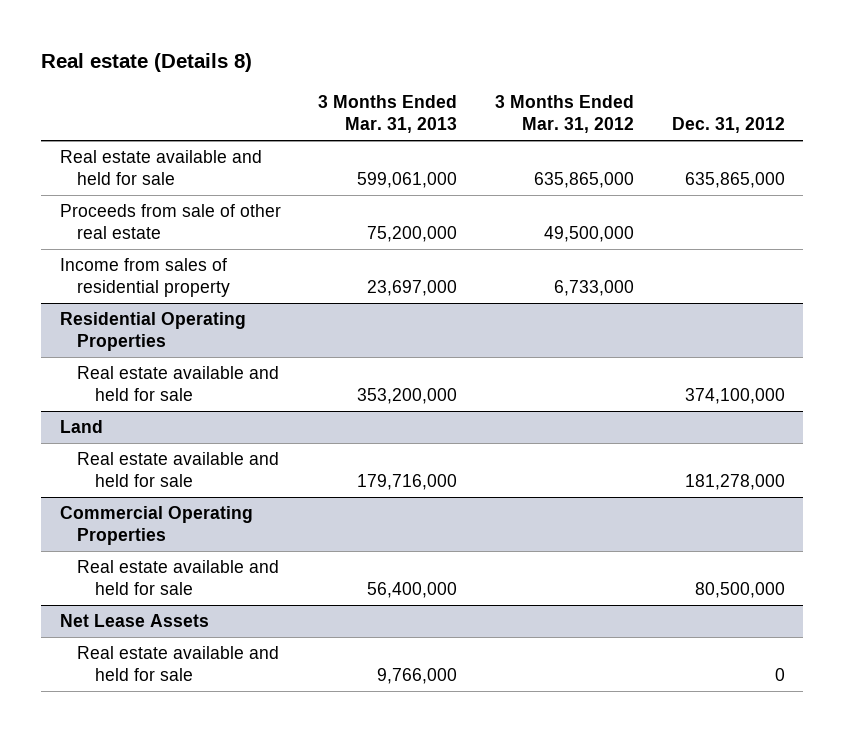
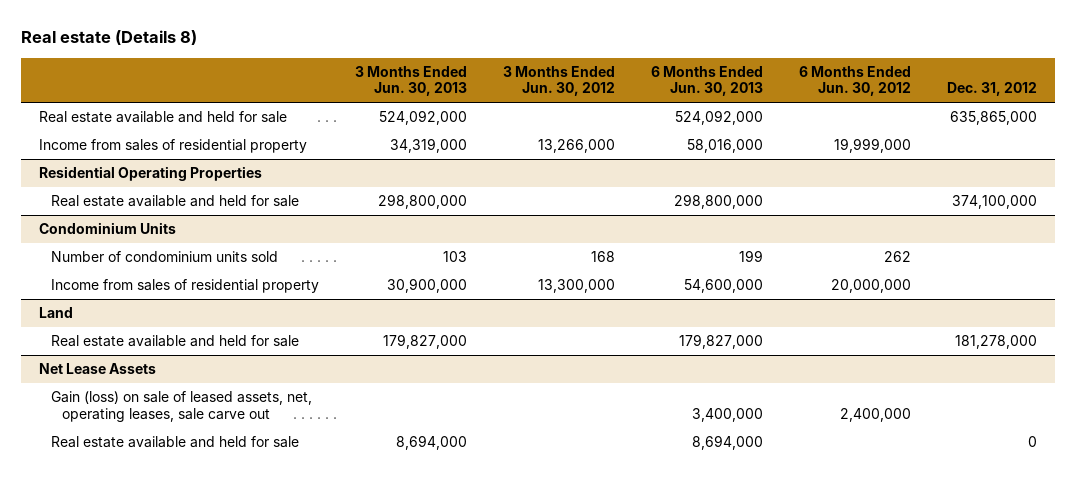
- | 3 Months Ended Mar. 31, 2013 | 3 Months Ended Mar. 31, 2012 | Dec. 31, 2012
+ | 3 Months Ended Jun. 30, 2013 | 3 Months Ended Jun. 30, 2012 | 6 Months Ended Jun. 30, 2013 | 6 Months Ended Jun. 30, 2012 | Dec. 31, 2012
- Proceeds from sale of other real estate | 75,200,000 | 49,500,000 |
+ Condominium Units
+ Number of condominium units sold | 103 | 168 | 199 | 262 |
+ Income from sales of residential property | 30,900,000 | 13,300,000 | 54,600,000 | 20,000,000 |
- Commercial Operating Properties
- Real estate available and held for sale | 56,400,000 | | 80,500,000
@ Net Lease Assets
+ Gain (loss) on sale of leased assets, net, operating leases, sale carve out | | | 3,400,000 | 2,400,000 |

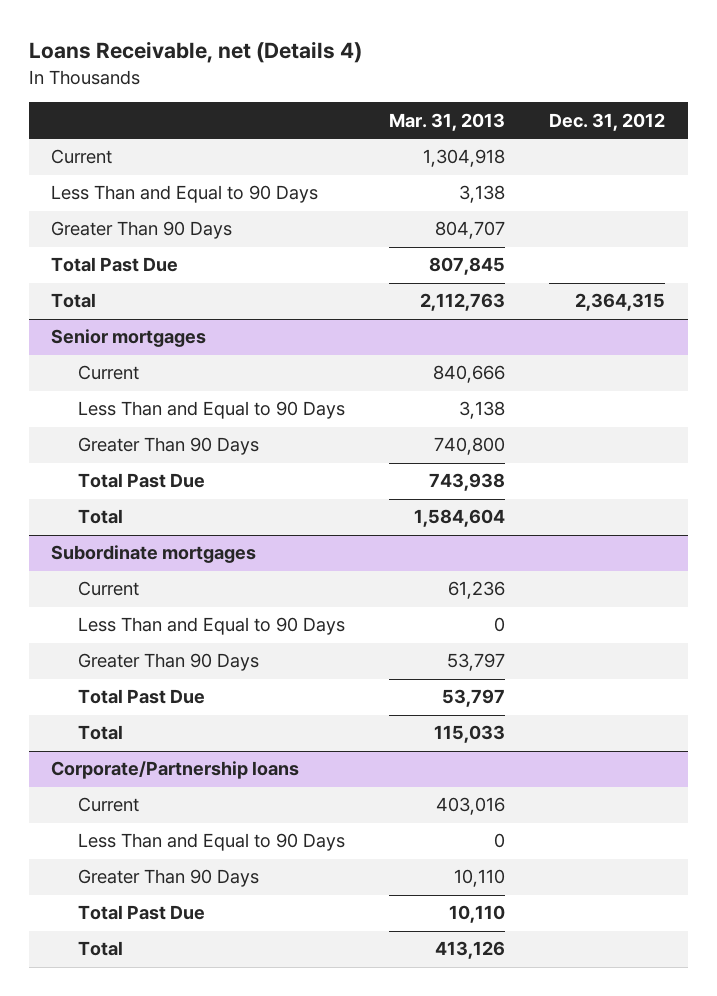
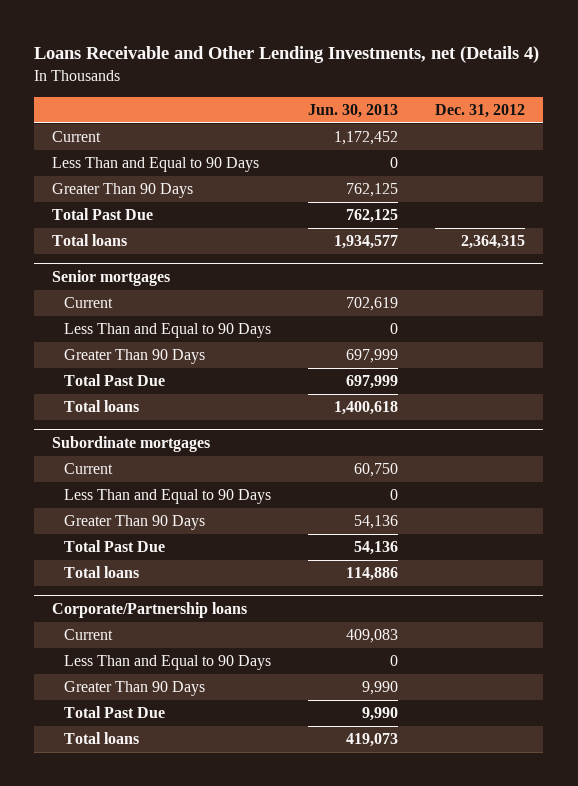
- Loans Receivable, net (Details 4)
+ Loans Receivable and Other Lending Investments, net (Details 4)
- | Mar. 31, 2013 | Dec. 31, 2012
+ | Jun. 30, 2013 | Dec. 31, 2012
- Total | 2,112,763 | 2,364,315
+ Total loans | 1,934,577 | 2,364,315
@ Senior mortgages
- Total | 1,584,604 |
+ Total loans | 1,400,618 |
@ Subordinate mortgages
- Total | 115,033 |
+ Total loans | 114,886 |
@ Corporate/Partnership loans
- Total | 413,126 |
+ Total loans | 419,073 |

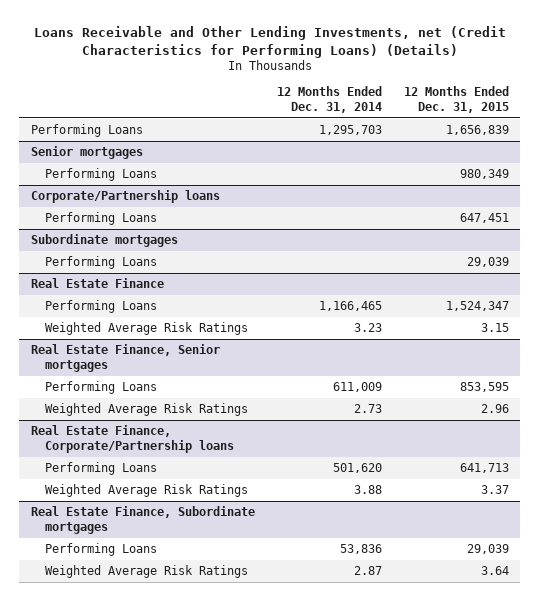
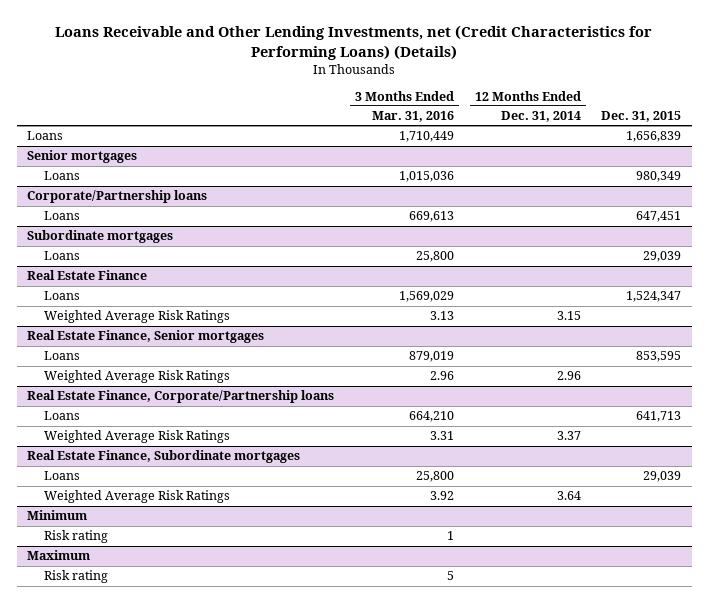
- | 12 Months Ended Dec. 31, 2014 | 12 Months Ended Dec. 31, 2015
+ | 3 Months Ended Mar. 31, 2016 | 12 Months Ended Dec. 31, 2014 | Dec. 31, 2015
- Performing Loans | 1,295,703 | 1,656,839
+ Loans | 1,710,449 | | 1,656,839
@ Senior mortgages
- Performing Loans | | 980,349
+ Loans | 1,015,036 | | 980,349
@ Corporate/Partnership loans
- Performing Loans | | 647,451
+ Loans | 669,613 | | 647,451
@ Subordinate mortgages
- Performing Loans | | 29,039
+ Loans | 25,800 | | 29,039
@ Real Estate Finance
- Performing Loans | 1,166,465 | 1,524,347
- Weighted Average Risk Ratings | 3.23 | 3.15
+ Loans | 1,569,029 | | 1,524,347
+ Weighted Average Risk Ratings | 3.13 | 3.15 |
@ Real Estate Finance, Senior mortgages
- Performing Loans | 611,009 | 853,595
- Weighted Average Risk Ratings | 2.73 | 2.96
+ Loans | 879,019 | | 853,595
+ Weighted Average Risk Ratings | 2.96 | 2.96 |
@ Real Estate Finance, Corporate/Partnership loans
- Performing Loans | 501,620 | 641,713
- Weighted Average Risk Ratings | 3.88 | 3.37
+ Loans | 664,210 | | 641,713
+ Weighted Average Risk Ratings | 3.31 | 3.37 |
@ Real Estate Finance, Subordinate mortgages
- Performing Loans | 53,836 | 29,039
- Weighted Average Risk Ratings | 2.87 | 3.64
+ Loans | 25,800 | | 29,039
+ Weighted Average Risk Ratings | 3.92 | 3.64 |
+ Minimum
+ Risk rating | 1 | |
+ Maximum
+ Risk rating | 5 | |

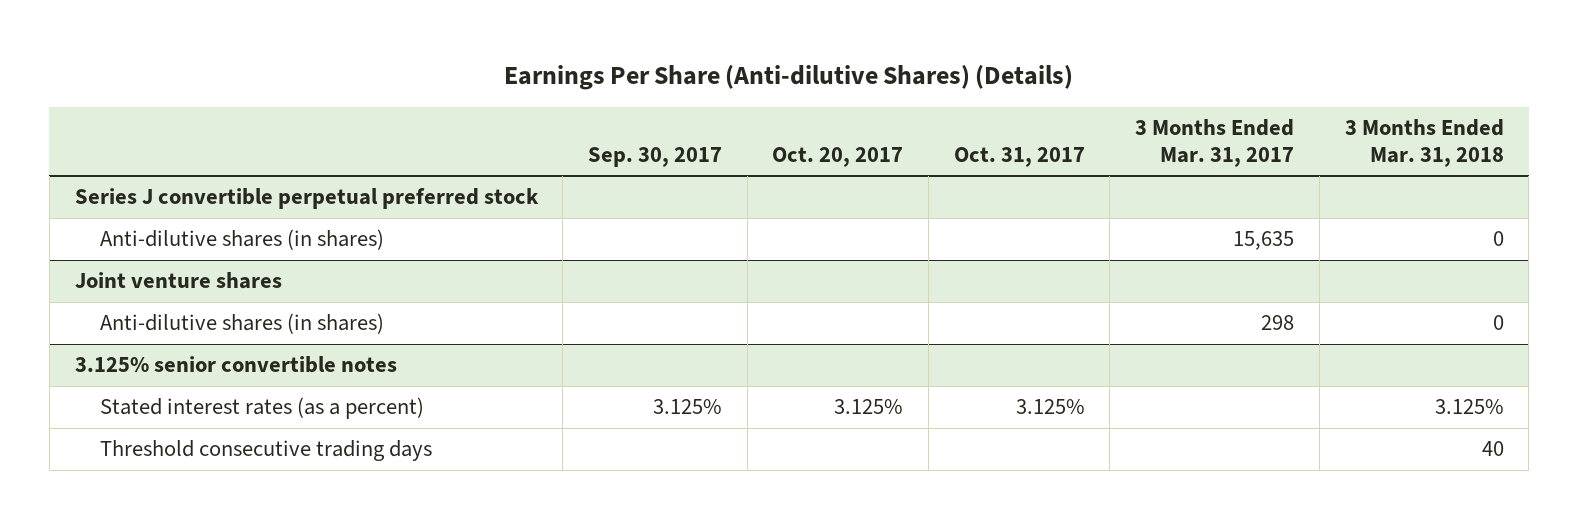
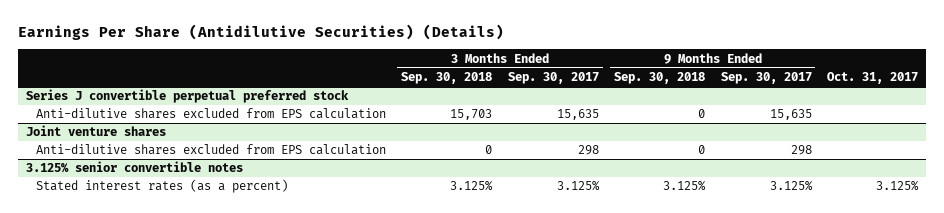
- Earnings Per Share (Anti-dilutive Shares) (Details)
+ Earnings Per Share (Antidilutive Securities) (Details)
- | Sep. 30, 2017 | Oct. 20, 2017 | Oct. 31, 2017 | 3 Months Ended Mar. 31, 2017 | 3 Months Ended Mar. 31, 2018
+ | 3 Months Ended Sep. 30, 2018 | 3 Months Ended Sep. 30, 2017 | 9 Months Ended Sep. 30, 2018 | 9 Months Ended Sep. 30, 2017 | Oct. 31, 2017
@ Series J convertible perpetual preferred stock
- Anti-dilutive shares (in shares) | | | | 15,635 | 0
+ Anti-dilutive shares excluded from EPS calculation | 15,703 | 15,635 | 0 | 15,635 |
@ Joint venture shares
- Anti-dilutive shares (in shares) | | | | 298 | 0
+ Anti-dilutive shares excluded from EPS calculation | 0 | 298 | 0 | 298 |
@ 3.125% senior convertible notes
- Threshold consecutive trading days | | | | | 40

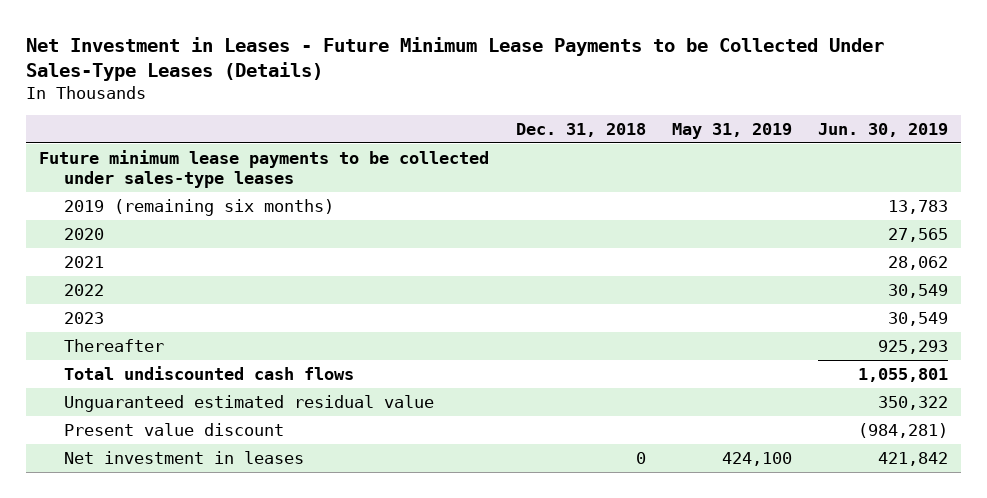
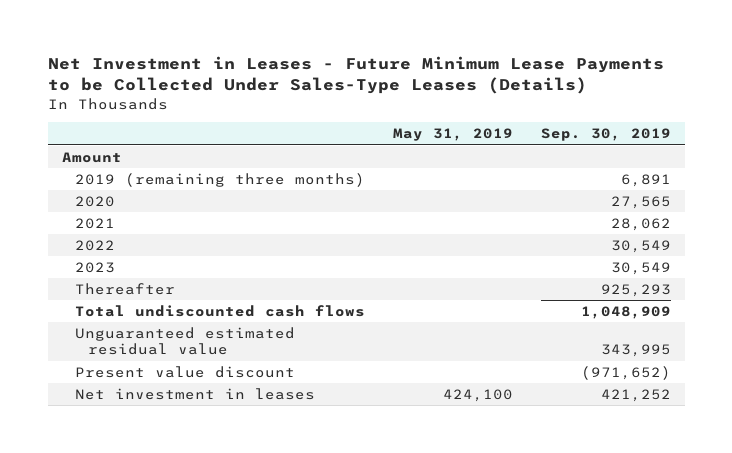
- | Dec. 31, 2018 | May 31, 2019 | Jun. 30, 2019
+ | May 31, 2019 | Sep. 30, 2019
- Future minimum lease payments to be collected under sales-type leases
- 2019 (remaining six months) | | | 13,783
+ Amount
+ 2019 (remaining three months) | | 6,891

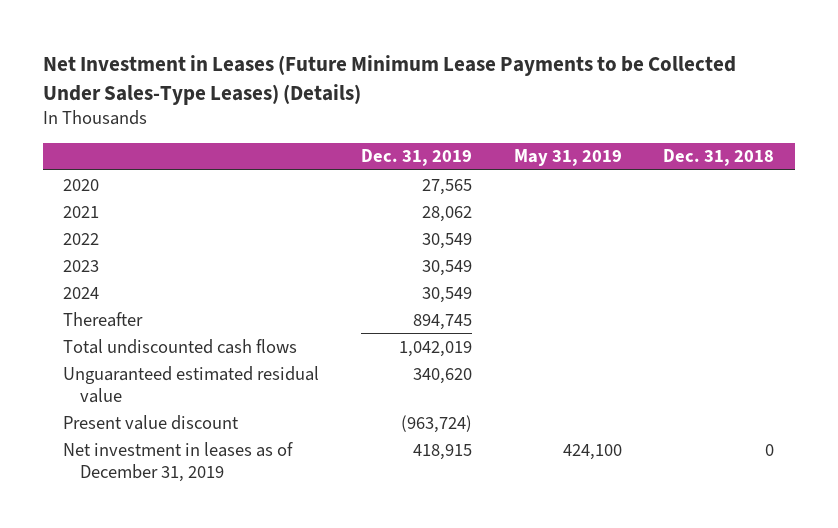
- Net Investment in Leases - Future Minimum Lease Payments to be Collected Under Sales-Type Leases (Details)
+ Net Investment in Leases (Future Minimum Lease Payments to be Collected Under Sales-Type Leases) (Details)
- | May 31, 2019 | Sep. 30, 2019
+ | Dec. 31, 2019 | May 31, 2019 | Dec. 31, 2018
- Amount
- 2019 (remaining three months) | | 6,891
+ 2024 | 30,549 | |
- Net investment in leases | 424,100 | 421,252
+ Net investment in leases as of December 31, 2019 | 418,915 | 424,100 | 0

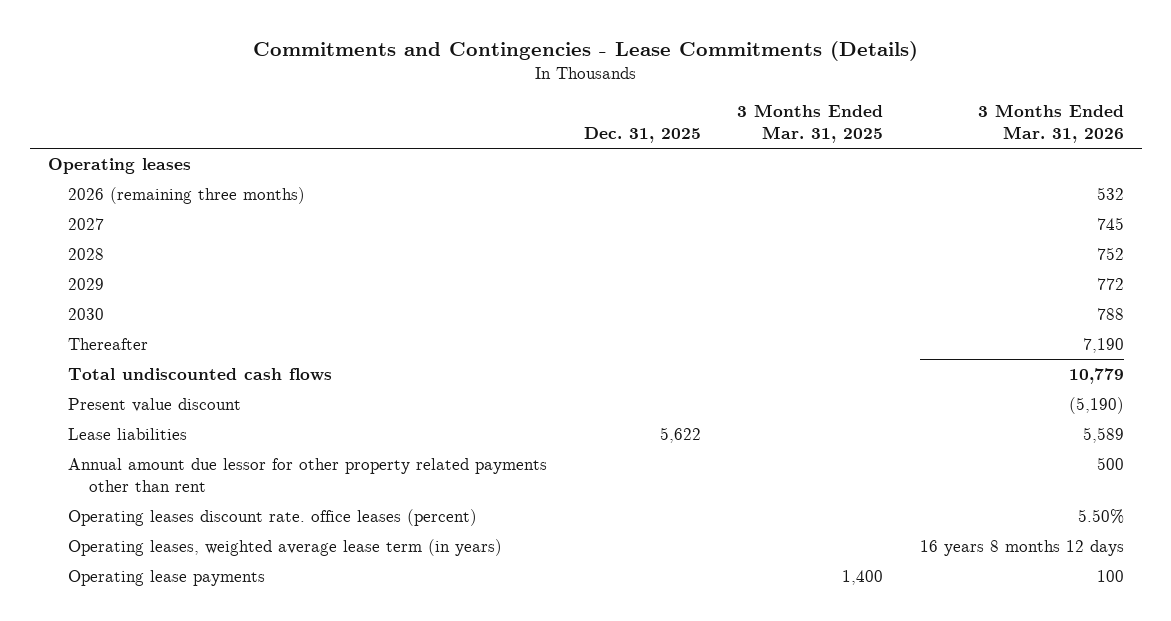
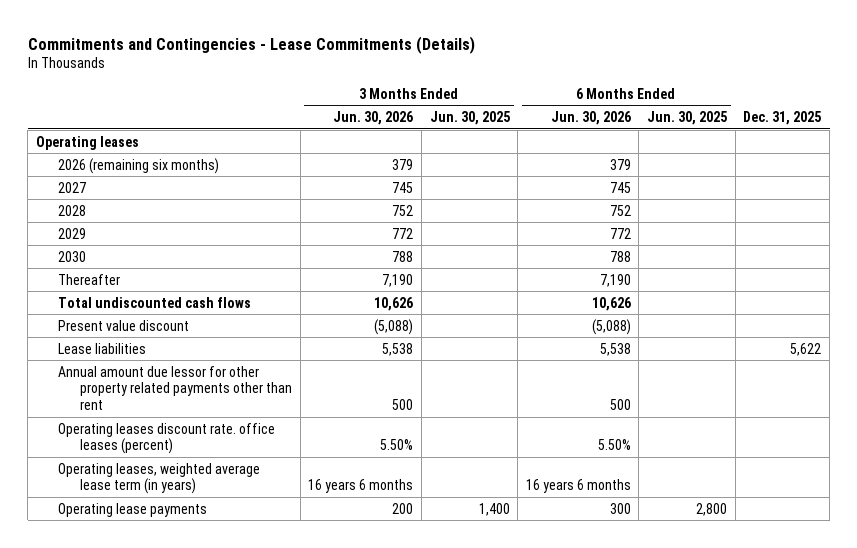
- | Dec. 31, 2025 | 3 Months Ended Mar. 31, 2025 | 3 Months Ended Mar. 31, 2026
+ | 3 Months Ended Jun. 30, 2026 | 3 Months Ended Jun. 30, 2025 | 6 Months Ended Jun. 30, 2026 | 6 Months Ended Jun. 30, 2025 | Dec. 31, 2025
- 2026 (remaining three months) | | | 532
+ 2026 (remaining six months) | 379 | | 379 | |

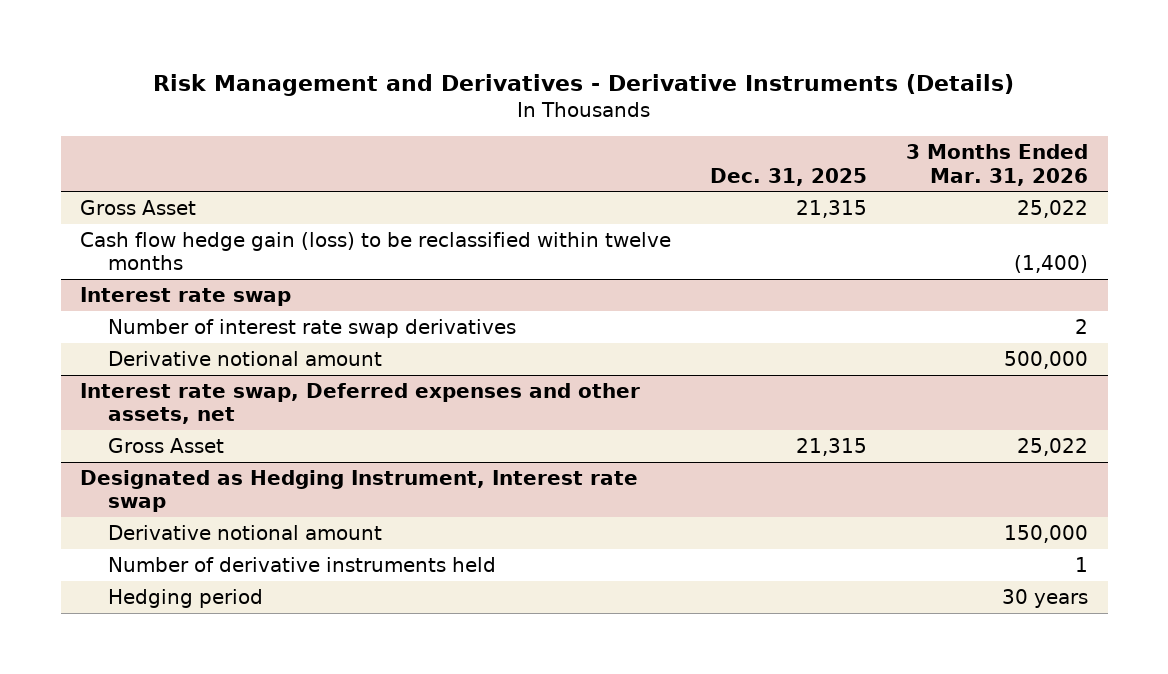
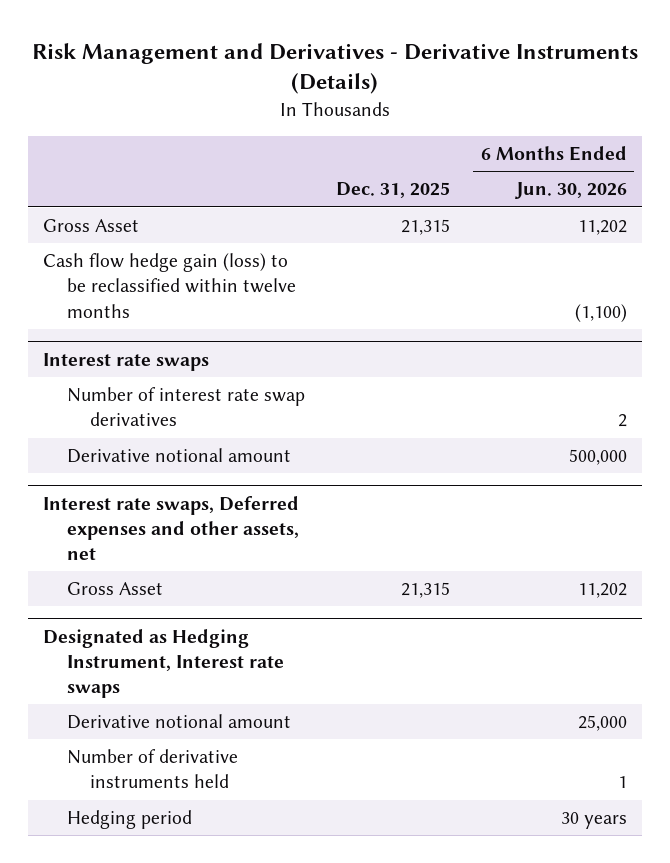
- | Dec. 31, 2025 | 3 Months Ended Mar. 31, 2026
+ | Dec. 31, 2025 | 6 Months Ended Jun. 30, 2026
- Interest rate swap
+ Interest rate swaps
- Interest rate swap, Deferred expenses and other assets, net
+ Interest rate swaps, Deferred expenses and other assets, net
- Designated as Hedging Instrument, Interest rate swap
+ Designated as Hedging Instrument, Interest rate swaps

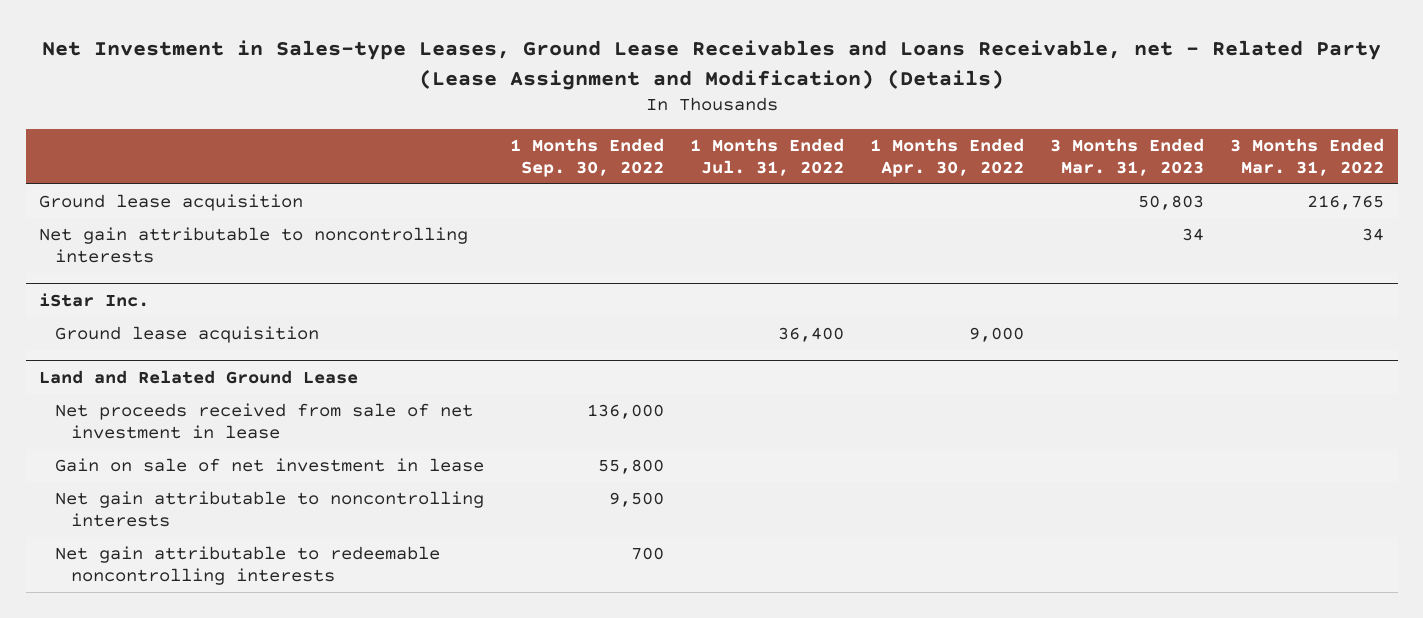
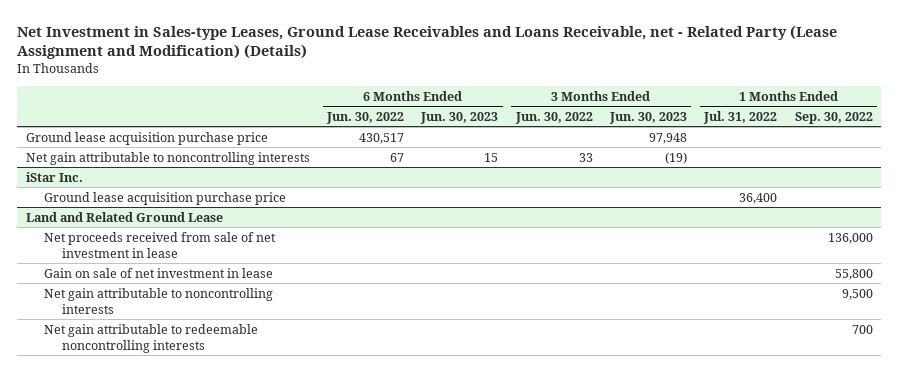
- | 1 Months Ended Sep. 30, 2022 | 1 Months Ended Jul. 31, 2022 | 1 Months Ended Apr. 30, 2022 | 3 Months Ended Mar. 31, 2023 | 3 Months Ended Mar. 31, 2022
+ | 6 Months Ended Jun. 30, 2022 | 6 Months Ended Jun. 30, 2023 | 3 Months Ended Jun. 30, 2022 | 3 Months Ended Jun. 30, 2023 | 1 Months Ended Jul. 31, 2022 | 1 Months Ended Sep. 30, 2022
- Ground lease acquisition | | | | 50,803 | 216,765
+ Ground lease acquisition purchase price | 430,517 | | | 97,948 | |
@ iStar Inc.
- Ground lease acquisition | | 36,400 | 9,000 | |
+ Ground lease acquisition purchase price | | | | | 36,400 |

